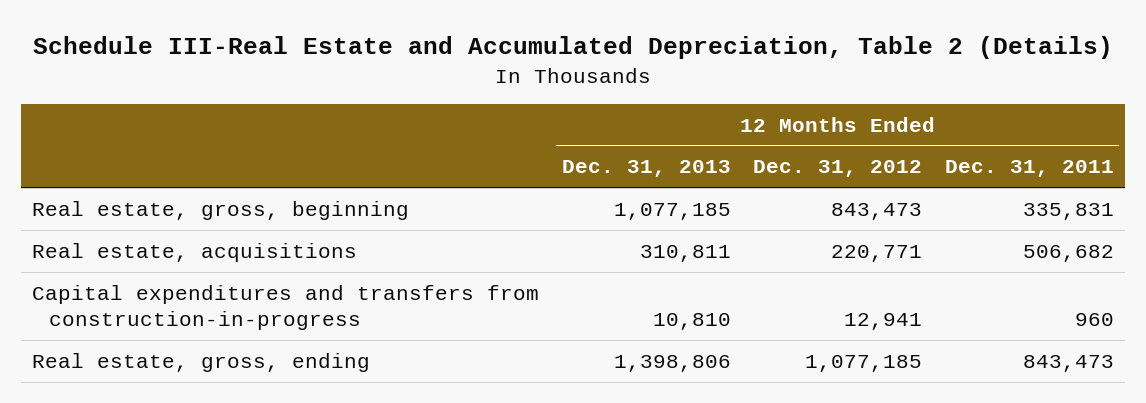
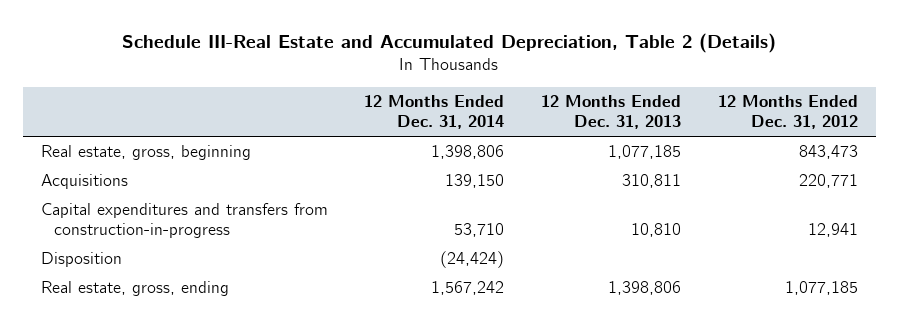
- | 12 Months Ended Dec. 31, 2013 | 12 Months Ended Dec. 31, 2012 | 12 Months Ended Dec. 31, 2011
+ | 12 Months Ended Dec. 31, 2014 | 12 Months Ended Dec. 31, 2013 | 12 Months Ended Dec. 31, 2012
- Real estate, acquisitions | 310,811 | 220,771 | 506,682
+ Acquisitions | 139,150 | 310,811 | 220,771
+ Disposition | (24,424) | |

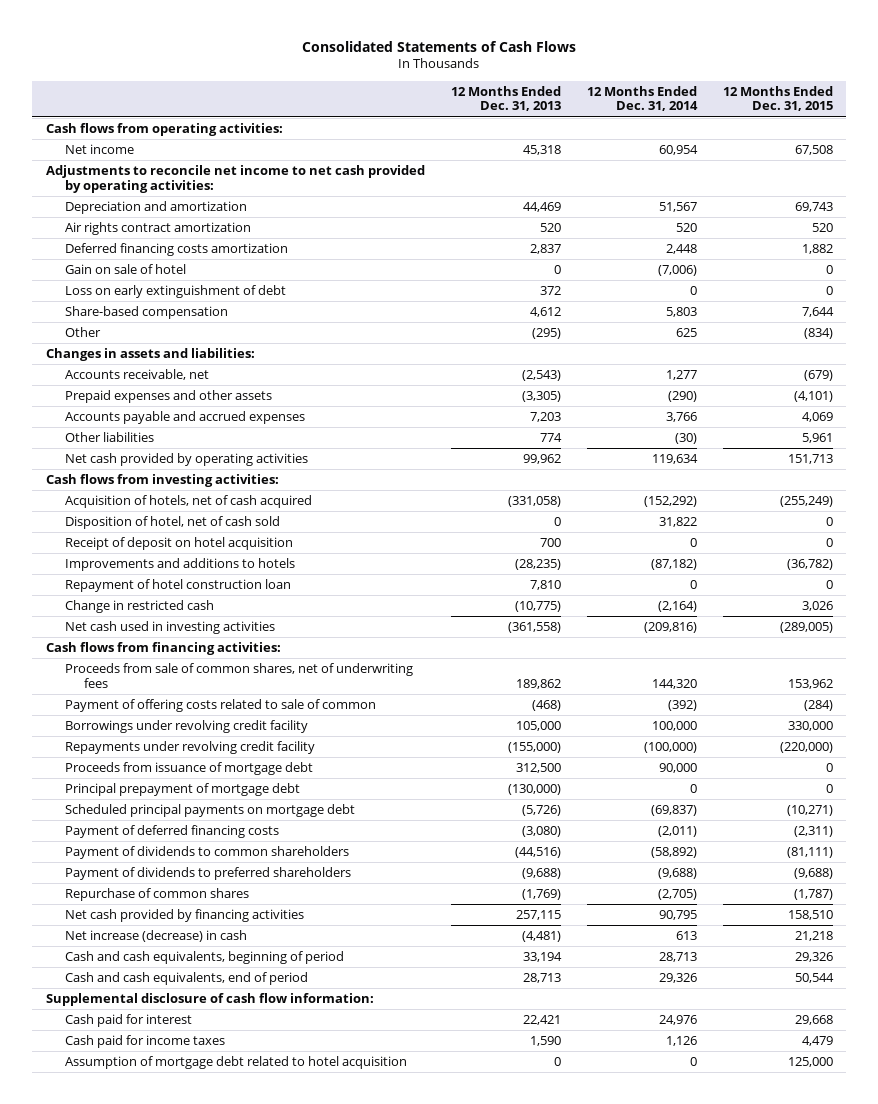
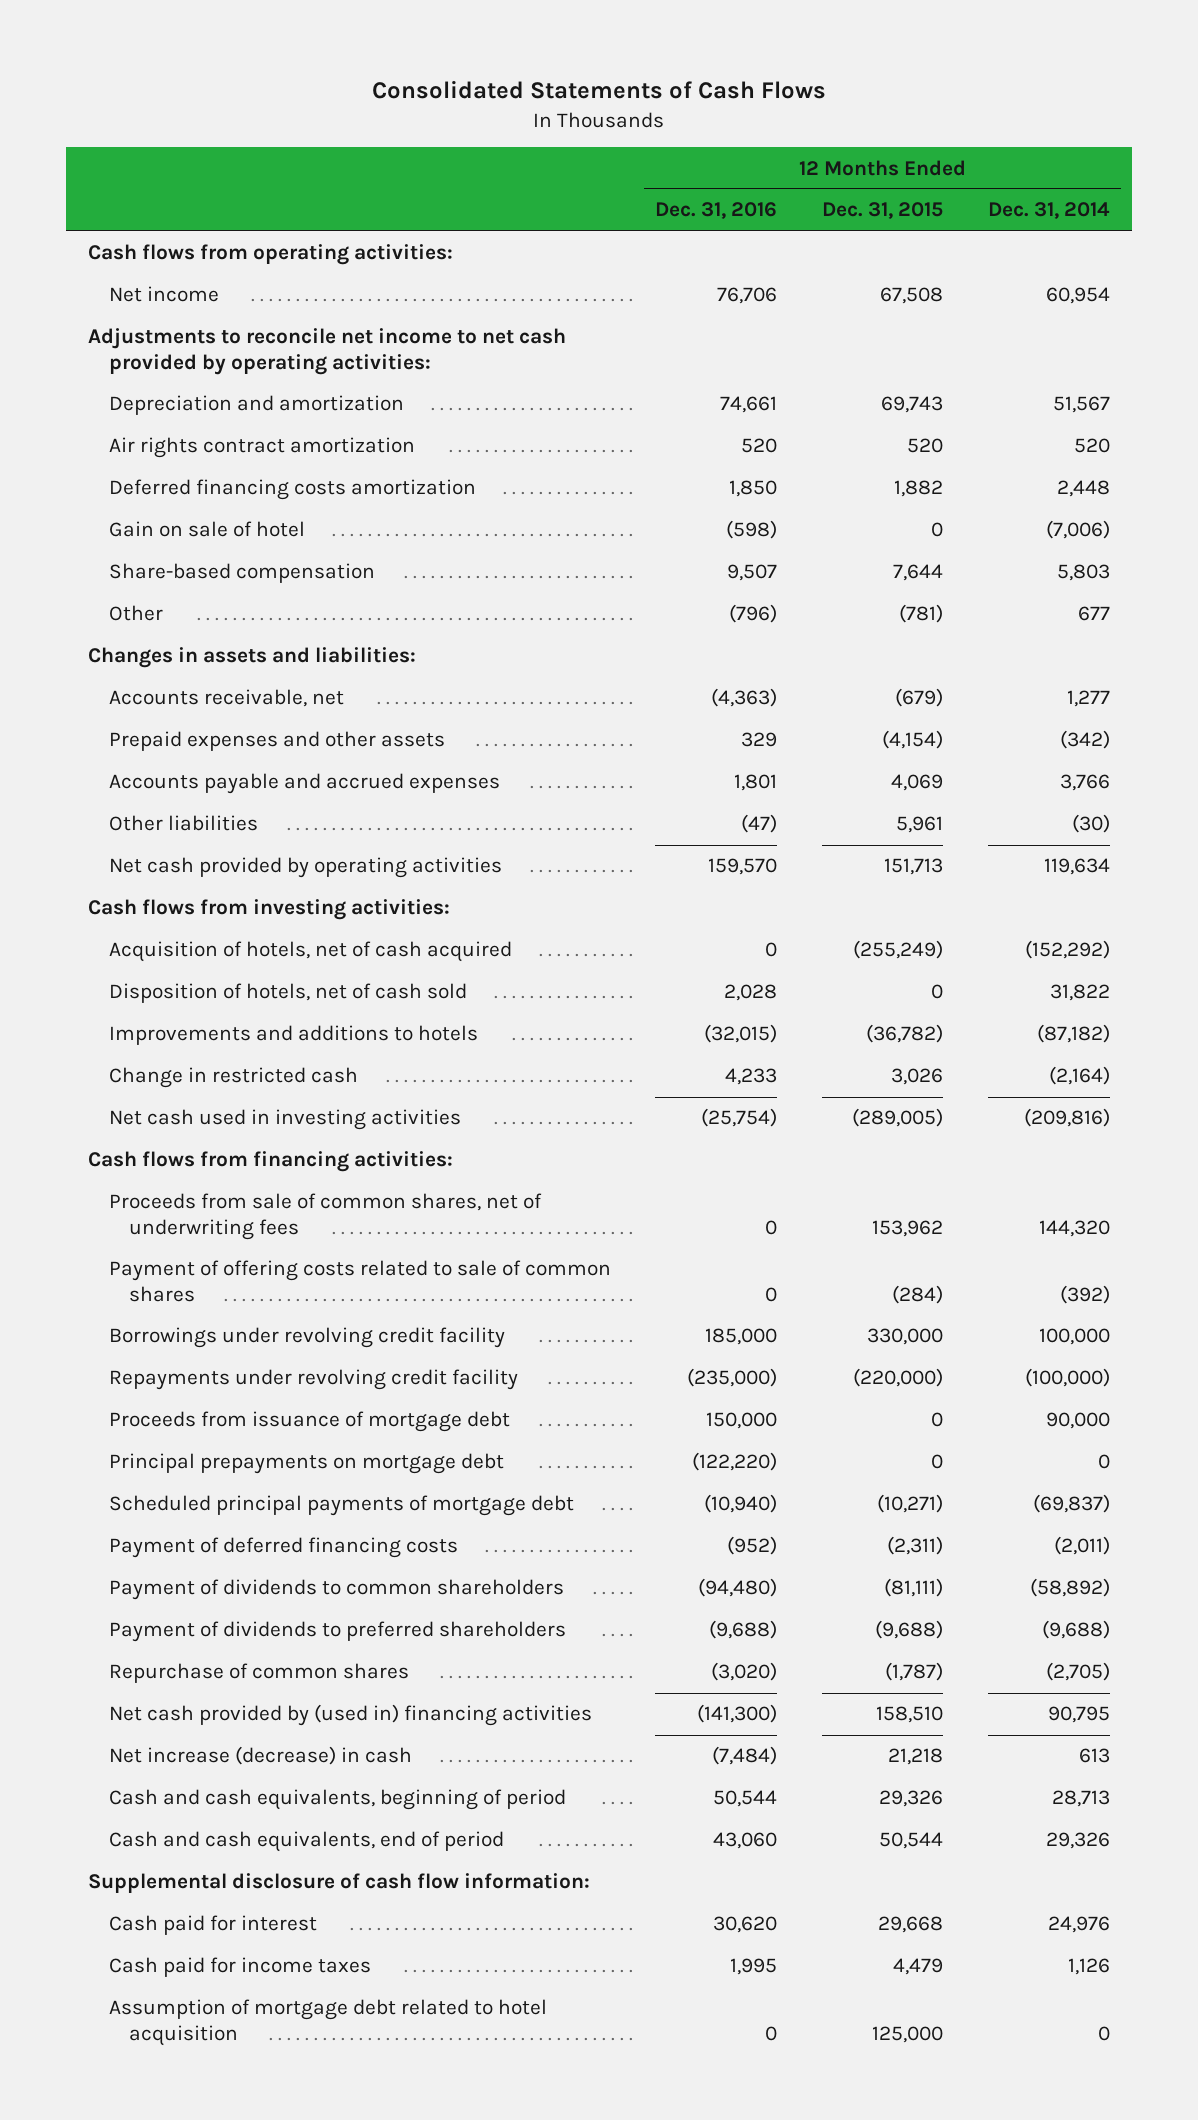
- | 12 Months Ended Dec. 31, 2013 | 12 Months Ended Dec. 31, 2014 | 12 Months Ended Dec. 31, 2015
+ | 12 Months Ended Dec. 31, 2016 | 12 Months Ended Dec. 31, 2015 | 12 Months Ended Dec. 31, 2014
- Loss on early extinguishment of debt | 372 | 0 | 0
- Other | (295) | 625 | (834)
+ Other | (796) | (781) | 677
- Prepaid expenses and other assets | (3,305) | (290) | (4,101)
+ Prepaid expenses and other assets | 329 | (4,154) | (342)
- Disposition of hotel, net of cash sold | 0 | 31,822 | 0
- Receipt of deposit on hotel acquisition | 700 | 0 | 0
+ Disposition of hotels, net of cash sold | 2,028 | 0 | 31,822
- Repayment of hotel construction loan | 7,810 | 0 | 0
- Payment of offering costs related to sale of common | (468) | (392) | (284)
+ Payment of offering costs related to sale of common shares | 0 | (284) | (392)
- Principal prepayment of mortgage debt | (130,000) | 0 | 0
- Scheduled principal payments on mortgage debt | (5,726) | (69,837) | (10,271)
+ Principal prepayments on mortgage debt | (122,220) | 0 | 0
+ Scheduled principal payments of mortgage debt | (10,940) | (10,271) | (69,837)
- Net cash provided by financing activities | 257,115 | 90,795 | 158,510
+ Net cash provided by (used in) financing activities | (141,300) | 158,510 | 90,795

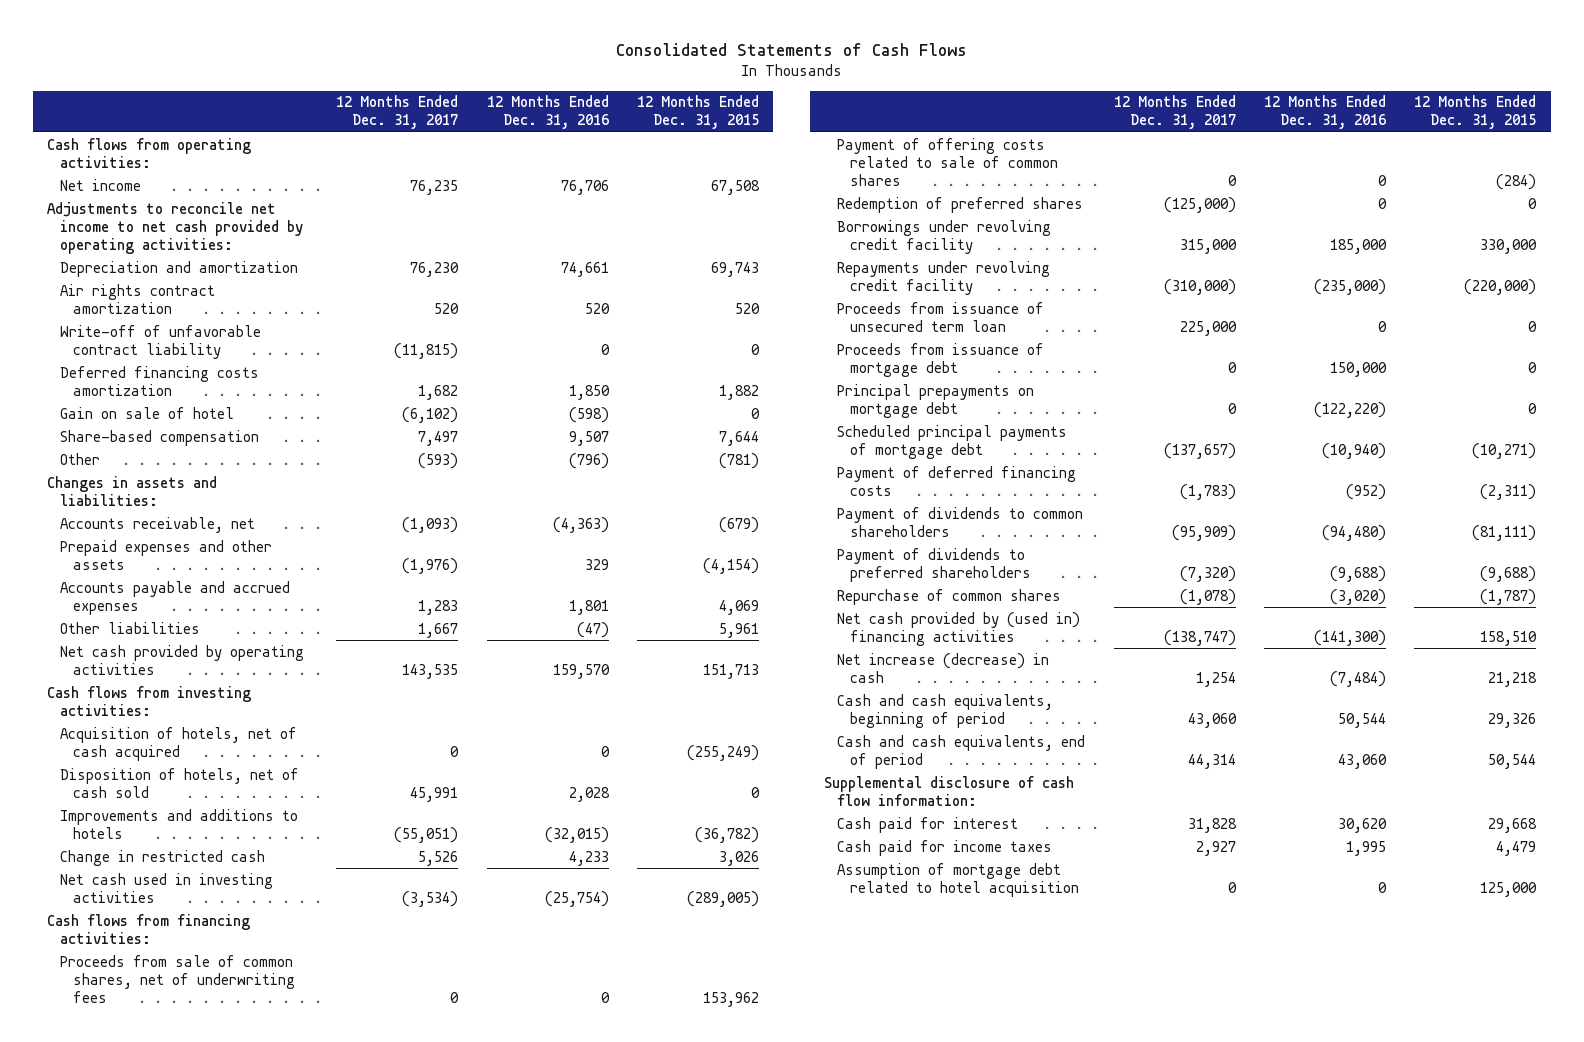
- | 12 Months Ended Dec. 31, 2016 | 12 Months Ended Dec. 31, 2015 | 12 Months Ended Dec. 31, 2014
+ | 12 Months Ended Dec. 31, 2017 | 12 Months Ended Dec. 31, 2016 | 12 Months Ended Dec. 31, 2015
+ Write-off of unfavorable contract liability | (11,815) | 0 | 0
+ Redemption of preferred shares | (125,000) | 0 | 0
+ Proceeds from issuance of unsecured term loan | 225,000 | 0 | 0

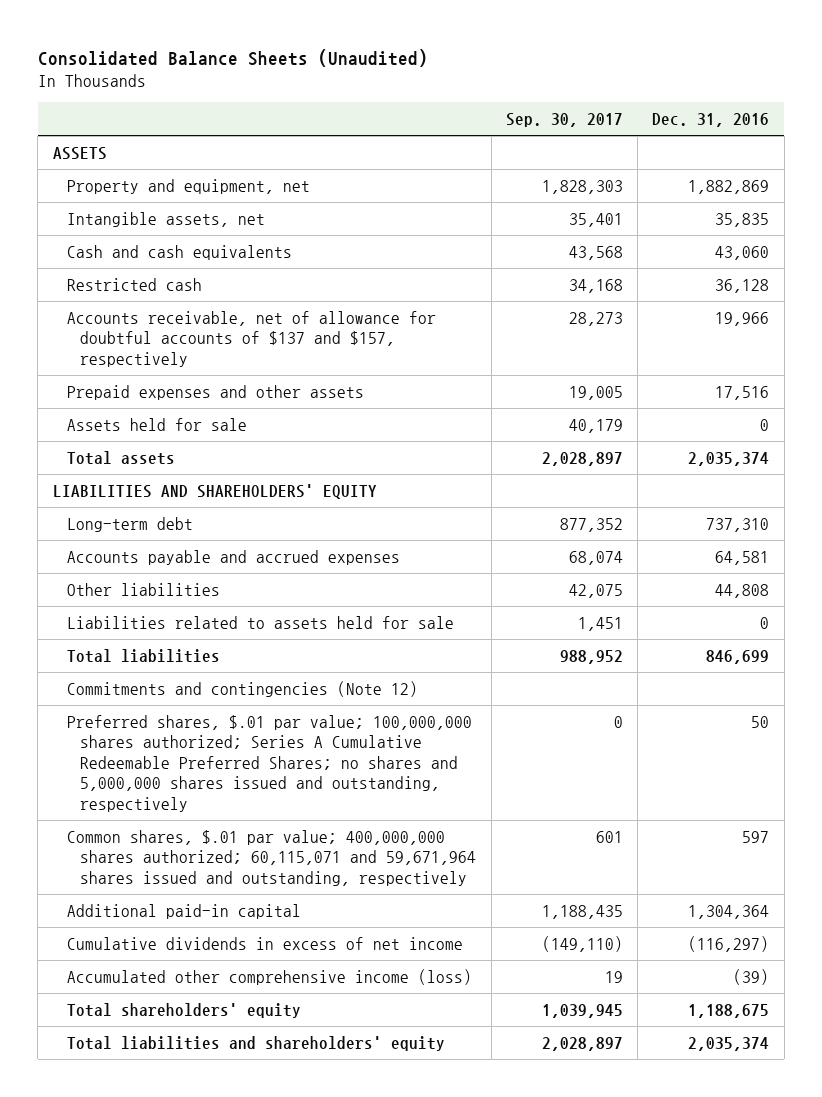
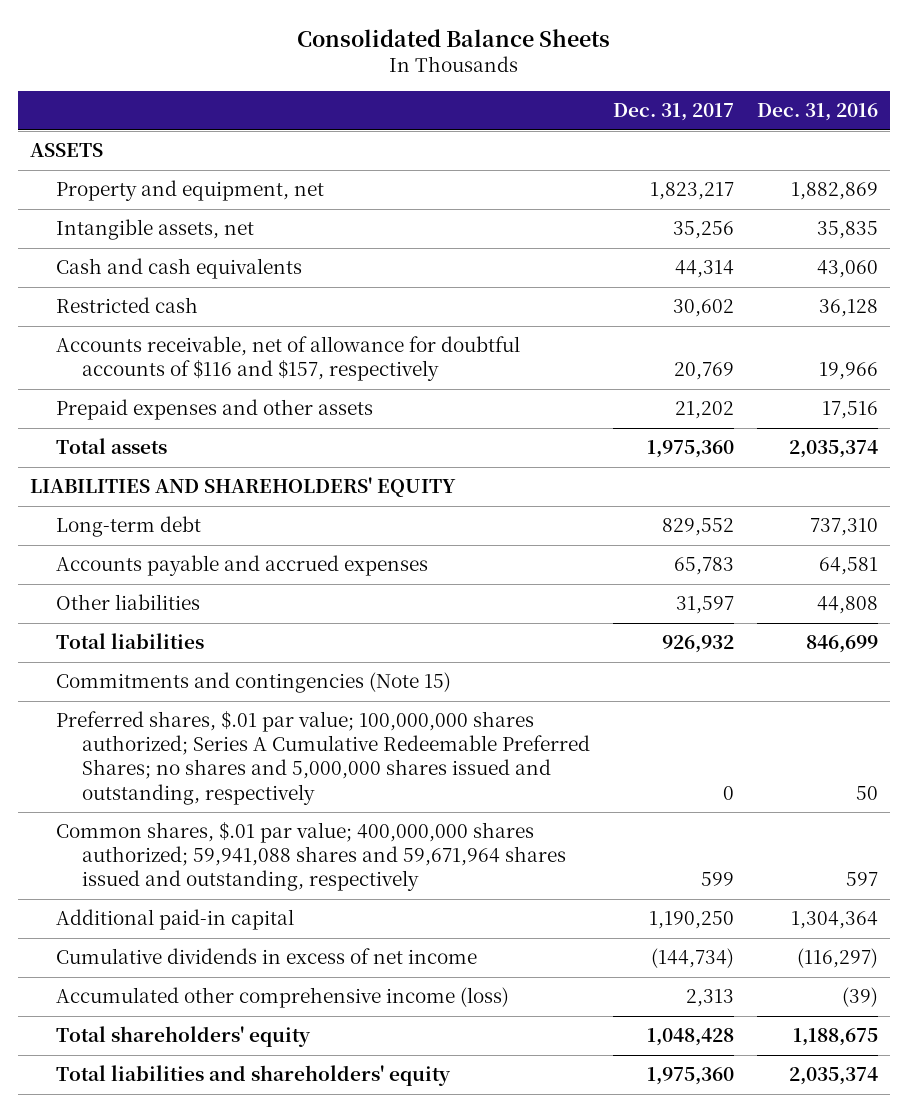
- Consolidated Balance Sheets (Unaudited)
+ Consolidated Balance Sheets
- | Sep. 30, 2017 | Dec. 31, 2016
+ | Dec. 31, 2017 | Dec. 31, 2016
- Accounts receivable, net of allowance for doubtful accounts of $137 and $157, respectively | 28,273 | 19,966
+ Accounts receivable, net of allowance for doubtful accounts of $116 and $157, respectively | 20,769 | 19,966
- Assets held for sale | 40,179 | 0
- Liabilities related to assets held for sale | 1,451 | 0
- Commitments and contingencies (Note 12)
+ Commitments and contingencies (Note 15)
- Common shares, $.01 par value; 400,000,000 shares authorized; 60,115,071 and 59,671,964 shares issued and outstanding, respectively | 601 | 597
+ Common shares, $.01 par value; 400,000,000 shares authorized; 59,941,088 shares and 59,671,964 shares issued and outstanding, respectively | 599 | 597

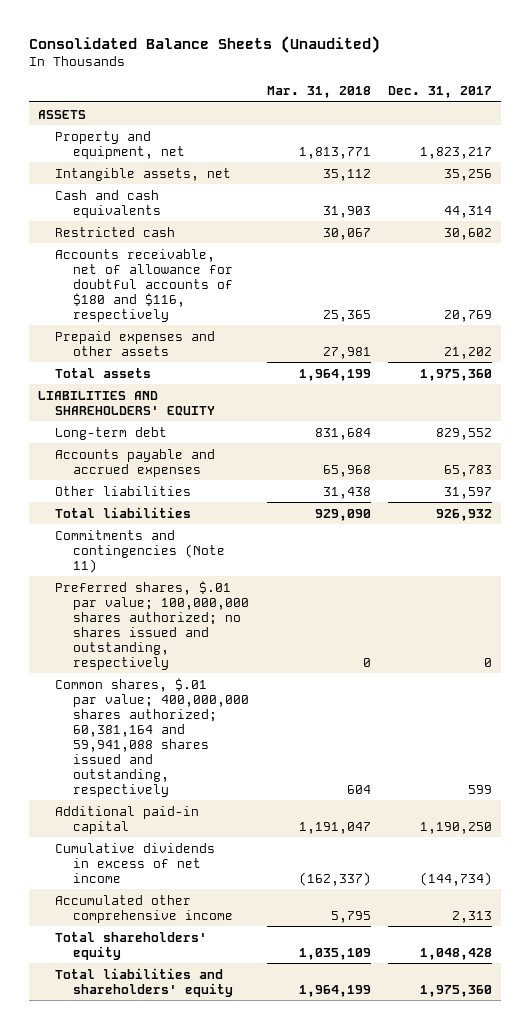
- Consolidated Balance Sheets
+ Consolidated Balance Sheets (Unaudited)
- | Dec. 31, 2017 | Dec. 31, 2016
+ | Mar. 31, 2018 | Dec. 31, 2017
- Accounts receivable, net of allowance for doubtful accounts of $116 and $157, respectively | 20,769 | 19,966
+ Accounts receivable, net of allowance for doubtful accounts of $180 and $116, respectively | 25,365 | 20,769
- Commitments and contingencies (Note 15)
- Preferred shares, $.01 par value; 100,000,000 shares authorized; Series A Cumulative Redeemable Preferred Shares; no shares and 5,000,000 shares issued and outstanding, respectively | 0 | 50
- Common shares, $.01 par value; 400,000,000 shares authorized; 59,941,088 shares and 59,671,964 shares issued and outstanding, respectively | 599 | 597
+ Commitments and contingencies (Note 11)
+ Preferred shares, $.01 par value; 100,000,000 shares authorized; no shares issued and outstanding, respectively | 0 | 0
+ Common shares, $.01 par value; 400,000,000 shares authorized; 60,381,164 and 59,941,088 shares issued and outstanding, respectively | 604 | 599
- Accumulated other comprehensive income (loss) | 2,313 | (39)
+ Accumulated other comprehensive income | 5,795 | 2,313

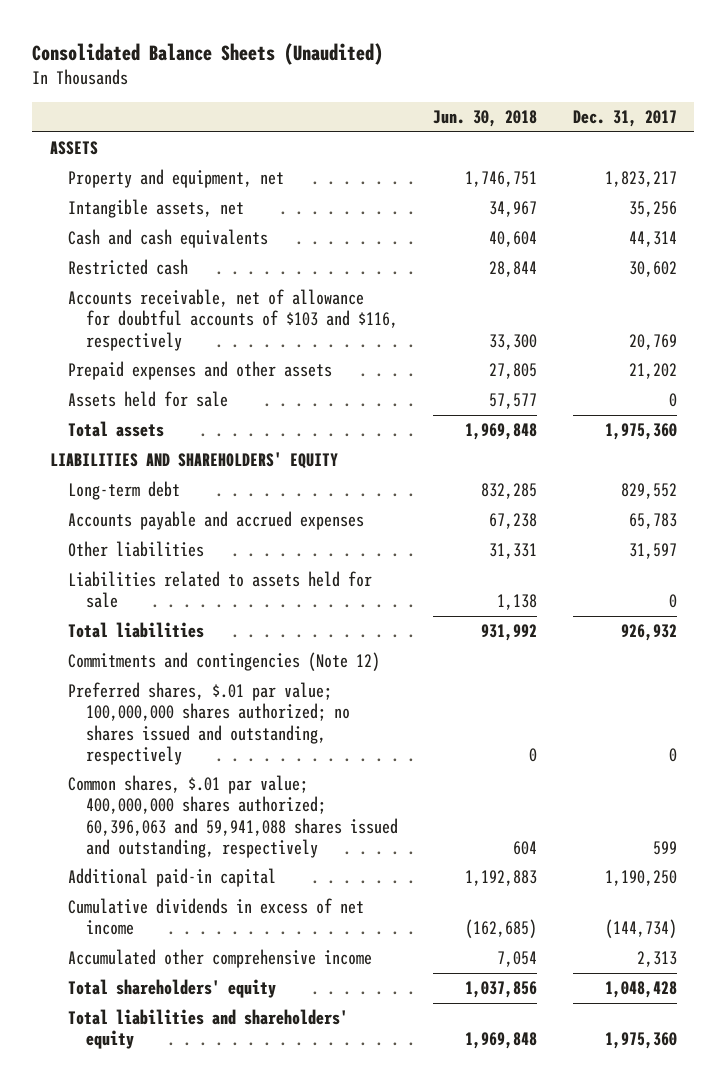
- | Mar. 31, 2018 | Dec. 31, 2017
+ | Jun. 30, 2018 | Dec. 31, 2017
- Accounts receivable, net of allowance for doubtful accounts of $180 and $116, respectively | 25,365 | 20,769
+ Accounts receivable, net of allowance for doubtful accounts of $103 and $116, respectively | 33,300 | 20,769
+ Assets held for sale | 57,577 | 0
+ Liabilities related to assets held for sale | 1,138 | 0
- Commitments and contingencies (Note 11)
+ Commitments and contingencies (Note 12)
- Common shares, $.01 par value; 400,000,000 shares authorized; 60,381,164 and 59,941,088 shares issued and outstanding, respectively | 604 | 599
+ Common shares, $.01 par value; 400,000,000 shares authorized; 60,396,063 and 59,941,088 shares issued and outstanding, respectively | 604 | 599

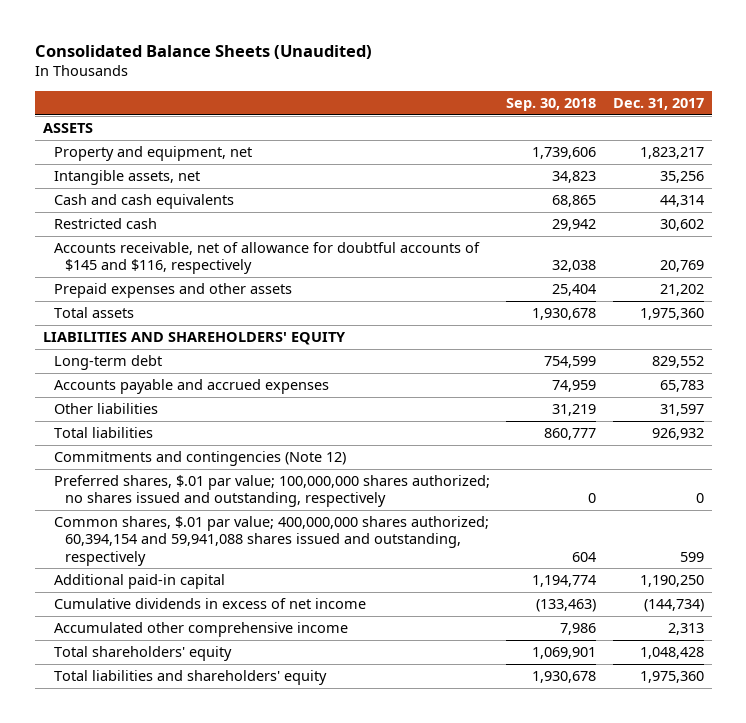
- | Jun. 30, 2018 | Dec. 31, 2017
+ | Sep. 30, 2018 | Dec. 31, 2017
- Accounts receivable, net of allowance for doubtful accounts of $103 and $116, respectively | 33,300 | 20,769
+ Accounts receivable, net of allowance for doubtful accounts of $145 and $116, respectively | 32,038 | 20,769
- Assets held for sale | 57,577 | 0
- Liabilities related to assets held for sale | 1,138 | 0
- Common shares, $.01 par value; 400,000,000 shares authorized; 60,396,063 and 59,941,088 shares issued and outstanding, respectively | 604 | 599
+ Common shares, $.01 par value; 400,000,000 shares authorized; 60,394,154 and 59,941,088 shares issued and outstanding, respectively | 604 | 599

